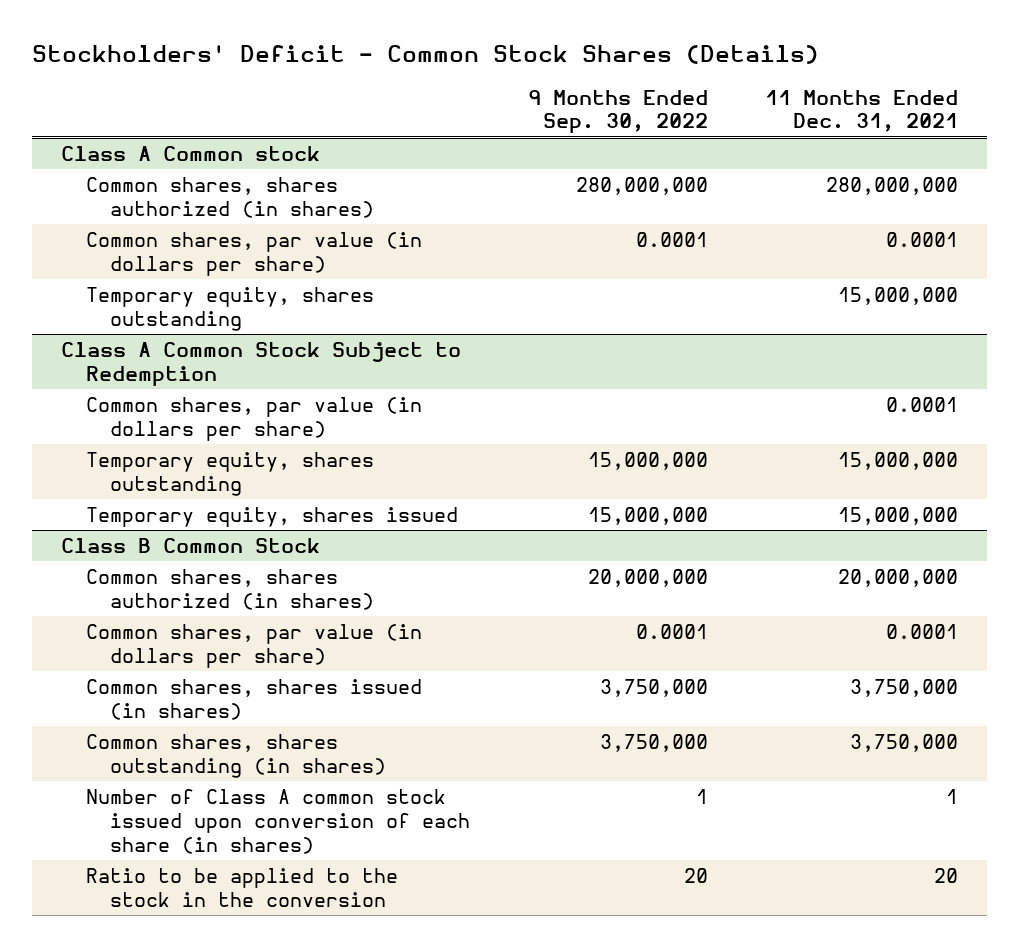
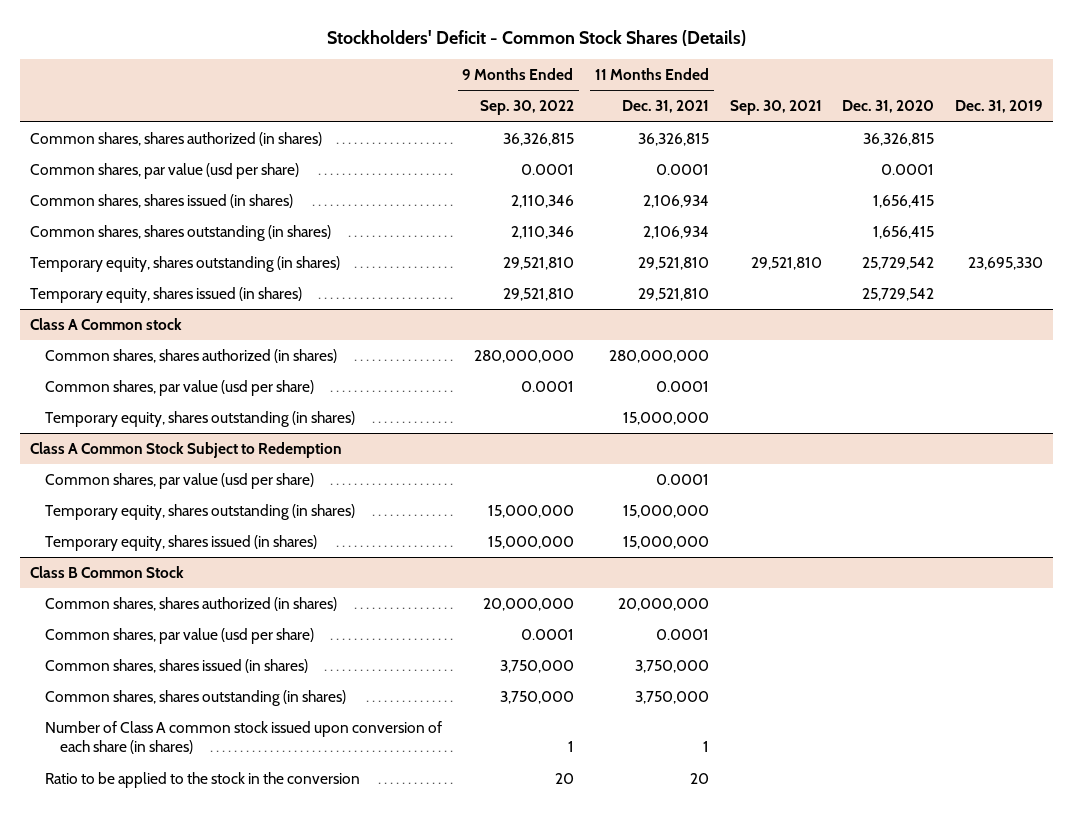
- | 9 Months Ended Sep. 30, 2022 | 11 Months Ended Dec. 31, 2021
+ | 9 Months Ended Sep. 30, 2022 | 11 Months Ended Dec. 31, 2021 | Sep. 30, 2021 | Dec. 31, 2020 | Dec. 31, 2019
+ Common shares, shares authorized (in shares) | 36,326,815 | 36,326,815 | | 36,326,815 |
+ Common shares, par value (usd per share) | 0.0001 | 0.0001 | | 0.0001 |
+ Common shares, shares issued (in shares) | 2,110,346 | 2,106,934 | | 1,656,415 |
+ Common shares, shares outstanding (in shares) | 2,110,346 | 2,106,934 | | 1,656,415 |
+ Temporary equity, shares outstanding (in shares) | 29,521,810 | 29,521,810 | 29,521,810 | 25,729,542 | 23,695,330
+ Temporary equity, shares issued (in shares) | 29,521,810 | 29,521,810 | | 25,729,542 |
@ Class A Common stock
- Common shares, par value (in dollars per share) | 0.0001 | 0.0001
- Temporary equity, shares outstanding | | 15,000,000
+ Common shares, par value (usd per share) | 0.0001 | 0.0001 | | |
+ Temporary equity, shares outstanding (in shares) | | 15,000,000 | | |
@ Class A Common Stock Subject to Redemption
- Common shares, par value (in dollars per share) | | 0.0001
- Temporary equity, shares outstanding | 15,000,000 | 15,000,000
- Temporary equity, shares issued | 15,000,000 | 15,000,000
+ Common shares, par value (usd per share) | | 0.0001 | | |
+ Temporary equity, shares outstanding (in shares) | 15,000,000 | 15,000,000 | | |
+ Temporary equity, shares issued (in shares) | 15,000,000 | 15,000,000 | | |
@ Class B Common Stock
- Common shares, par value (in dollars per share) | 0.0001 | 0.0001
+ Common shares, par value (usd per share) | 0.0001 | 0.0001 | | |

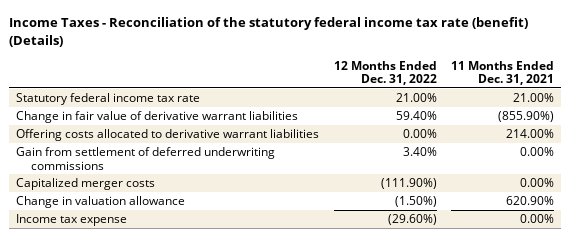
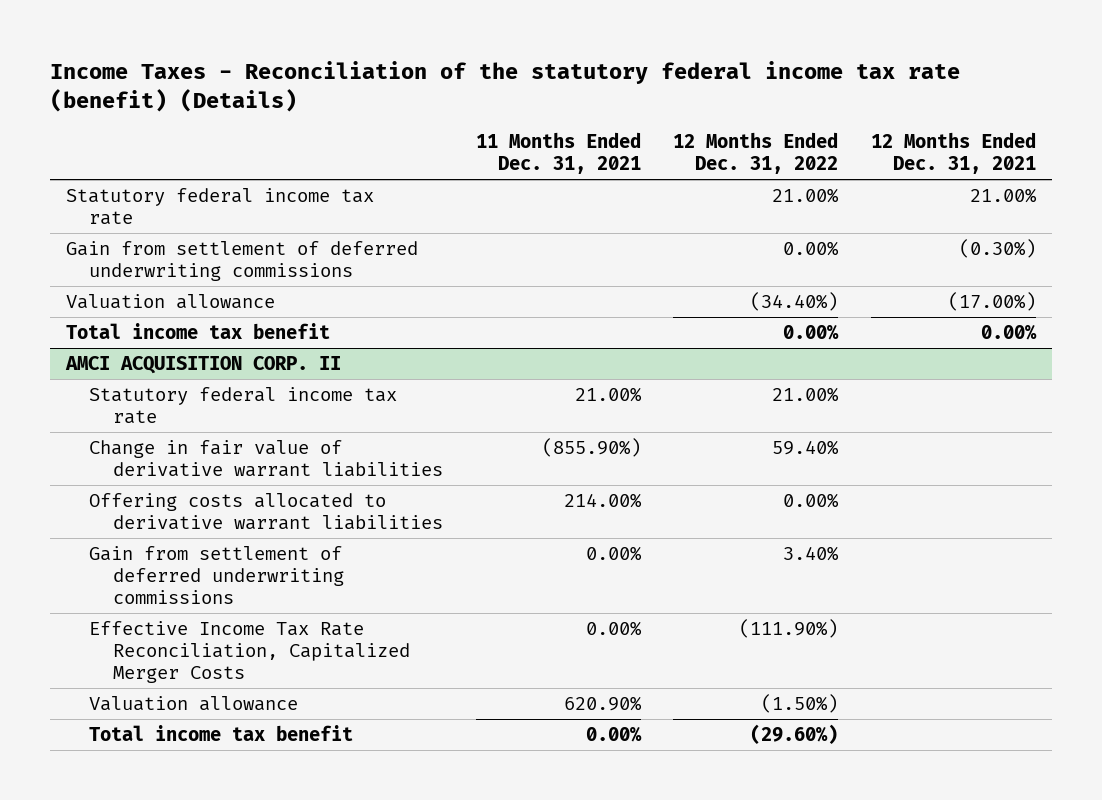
- | 12 Months Ended Dec. 31, 2022 | 11 Months Ended Dec. 31, 2021
+ | 11 Months Ended Dec. 31, 2021 | 12 Months Ended Dec. 31, 2022 | 12 Months Ended Dec. 31, 2021
+ Statutory federal income tax rate | | 21.00% | 21.00%
+ Gain from settlement of deferred underwriting commissions | | 0.00% | (0.30%)
+ Valuation allowance | | (34.40%) | (17.00%)
+ Total income tax benefit | | 0.00% | 0.00%
+ AMCI ACQUISITION CORP. II
- Capitalized merger costs | (111.90%) | 0.00%
- Change in valuation allowance | (1.50%) | 620.90%
- Income tax expense | (29.60%) | 0.00%
+ Effective Income Tax Rate Reconciliation, Capitalized Merger Costs | 0.00% | (111.90%) |
+ Valuation allowance | 620.90% | (1.50%) |
+ Total income tax benefit | 0.00% | (29.60%) |

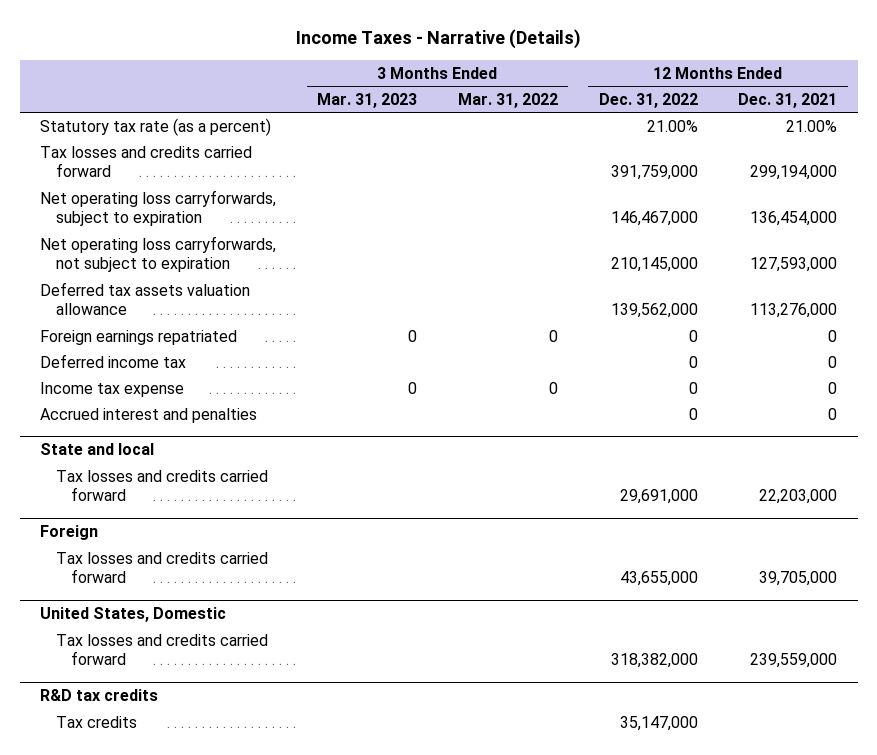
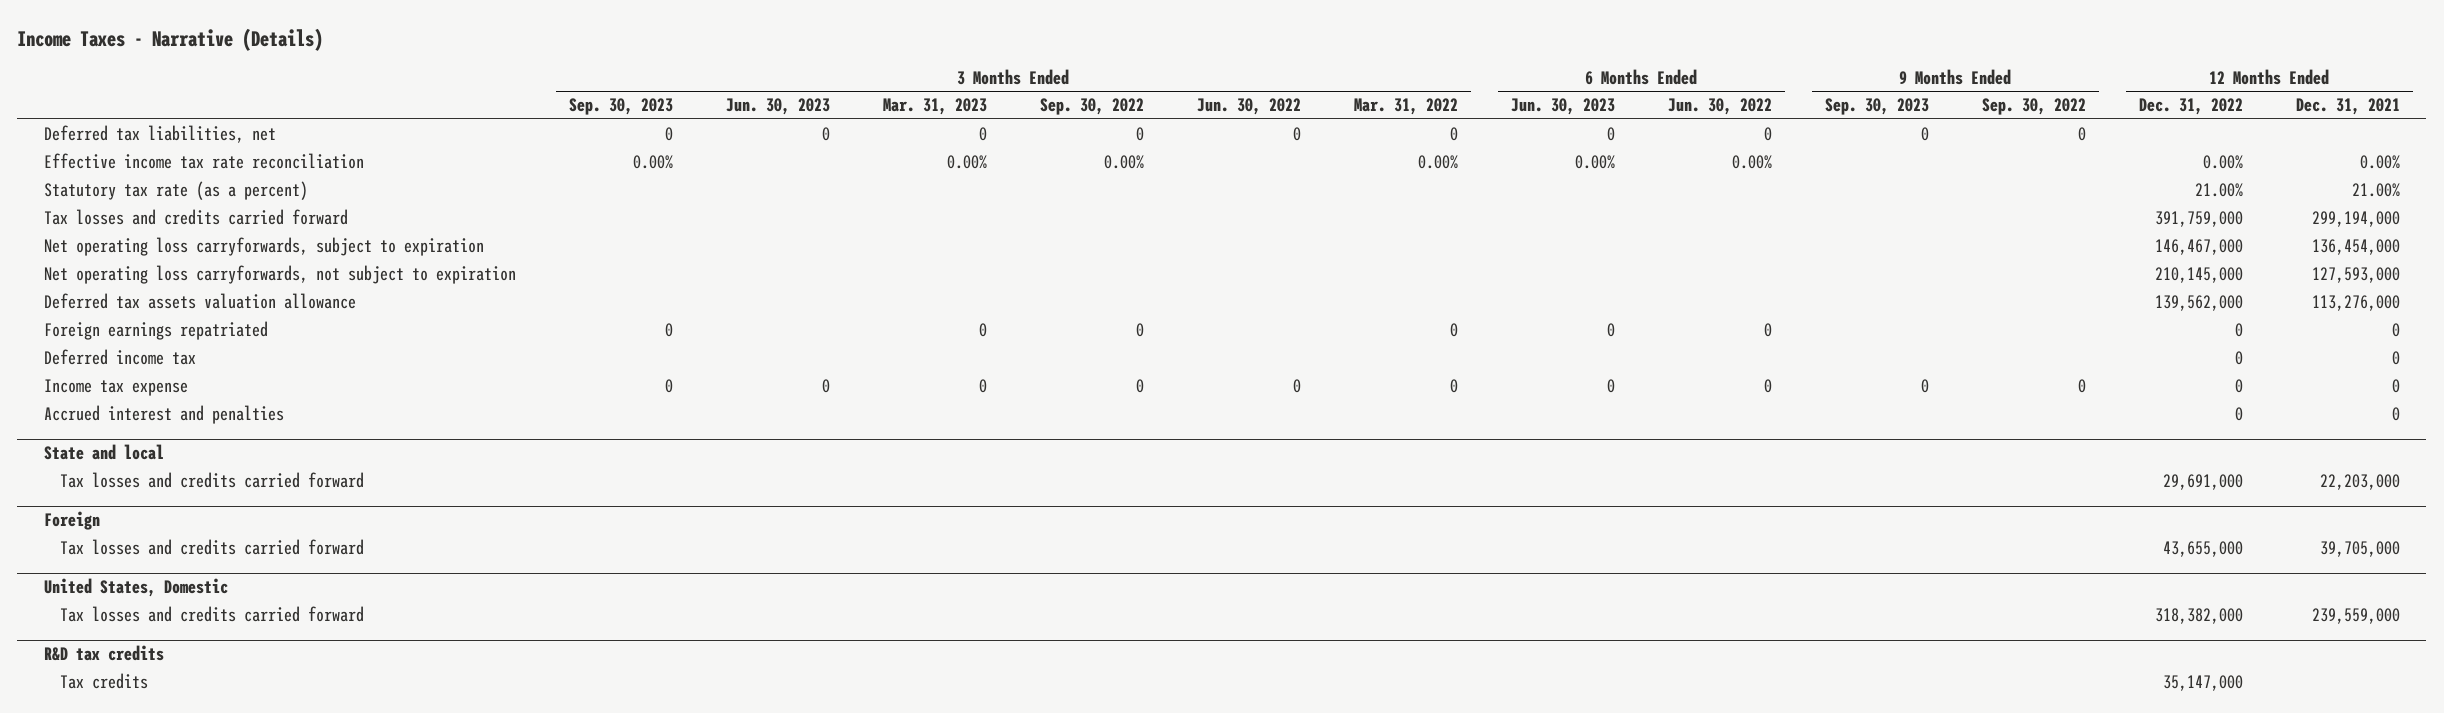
- | 3 Months Ended Mar. 31, 2023 | 3 Months Ended Mar. 31, 2022 | 12 Months Ended Dec. 31, 2022 | 12 Months Ended Dec. 31, 2021
+ | 3 Months Ended Sep. 30, 2023 | 3 Months Ended Jun. 30, 2023 | 3 Months Ended Mar. 31, 2023 | 3 Months Ended Sep. 30, 2022 | 3 Months Ended Jun. 30, 2022 | 3 Months Ended Mar. 31, 2022 | 6 Months Ended Jun. 30, 2023 | 6 Months Ended Jun. 30, 2022 | 9 Months Ended Sep. 30, 2023 | 9 Months Ended Sep. 30, 2022 | 12 Months Ended Dec. 31, 2022 | 12 Months Ended Dec. 31, 2021
+ Deferred tax liabilities, net | 0 | 0 | 0 | 0 | 0 | 0 | 0 | 0 | 0 | 0 | |
+ Effective income tax rate reconciliation | 0.00% | | 0.00% | 0.00% | | 0.00% | 0.00% | 0.00% | | | 0.00% | 0.00%

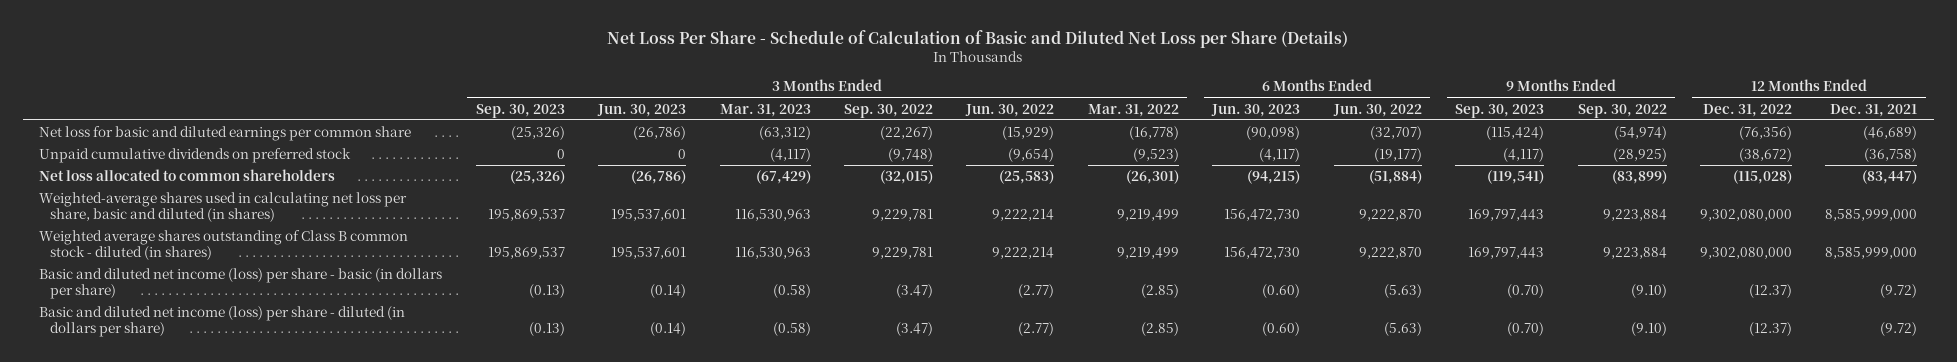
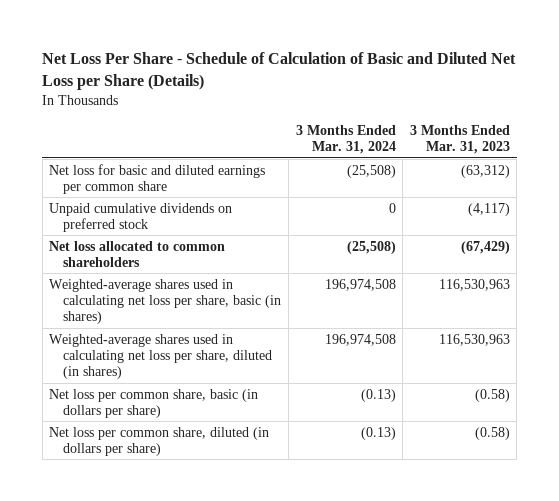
- | 3 Months Ended Sep. 30, 2023 | 3 Months Ended Jun. 30, 2023 | 3 Months Ended Mar. 31, 2023 | 3 Months Ended Sep. 30, 2022 | 3 Months Ended Jun. 30, 2022 | 3 Months Ended Mar. 31, 2022 | 6 Months Ended Jun. 30, 2023 | 6 Months Ended Jun. 30, 2022 | 9 Months Ended Sep. 30, 2023 | 9 Months Ended Sep. 30, 2022 | 12 Months Ended Dec. 31, 2022 | 12 Months Ended Dec. 31, 2021
+ | 3 Months Ended Mar. 31, 2024 | 3 Months Ended Mar. 31, 2023
- Weighted-average shares used in calculating net loss per share, basic and diluted (in shares) | 195,869,537 | 195,537,601 | 116,530,963 | 9,229,781 | 9,222,214 | 9,219,499 | 156,472,730 | 9,222,870 | 169,797,443 | 9,223,884 | 9,302,080,000 | 8,585,999,000
- Weighted average shares outstanding of Class B common stock - diluted (in shares) | 195,869,537 | 195,537,601 | 116,530,963 | 9,229,781 | 9,222,214 | 9,219,499 | 156,472,730 | 9,222,870 | 169,797,443 | 9,223,884 | 9,302,080,000 | 8,585,999,000
- Basic and diluted net income (loss) per share - basic (in dollars per share) | (0.13) | (0.14) | (0.58) | (3.47) | (2.77) | (2.85) | (0.60) | (5.63) | (0.70) | (9.10) | (12.37) | (9.72)
- Basic and diluted net income (loss) per share - diluted (in dollars per share) | (0.13) | (0.14) | (0.58) | (3.47) | (2.77) | (2.85) | (0.60) | (5.63) | (0.70) | (9.10) | (12.37) | (9.72)
+ Weighted-average shares used in calculating net loss per share, basic (in shares) | 196,974,508 | 116,530,963
+ Weighted-average shares used in calculating net loss per share, diluted (in shares) | 196,974,508 | 116,530,963
+ Net loss per common share, basic (in dollars per share) | (0.13) | (0.58)
+ Net loss per common share, diluted (in dollars per share) | (0.13) | (0.58)

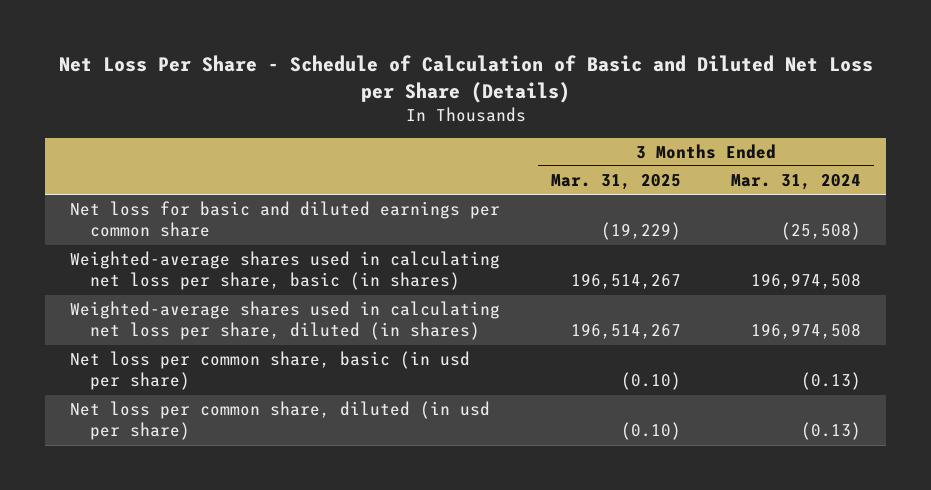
- | 3 Months Ended Mar. 31, 2024 | 3 Months Ended Mar. 31, 2023
+ | 3 Months Ended Mar. 31, 2025 | 3 Months Ended Mar. 31, 2024
- Unpaid cumulative dividends on preferred stock | 0 | (4,117)
- Net loss allocated to common shareholders | (25,508) | (67,429)
- Net loss per common share, basic (in dollars per share) | (0.13) | (0.58)
- Net loss per common share, diluted (in dollars per share) | (0.13) | (0.58)
+ Net loss per common share, basic (in usd per share) | (0.10) | (0.13)
+ Net loss per common share, diluted (in usd per share) | (0.10) | (0.13)

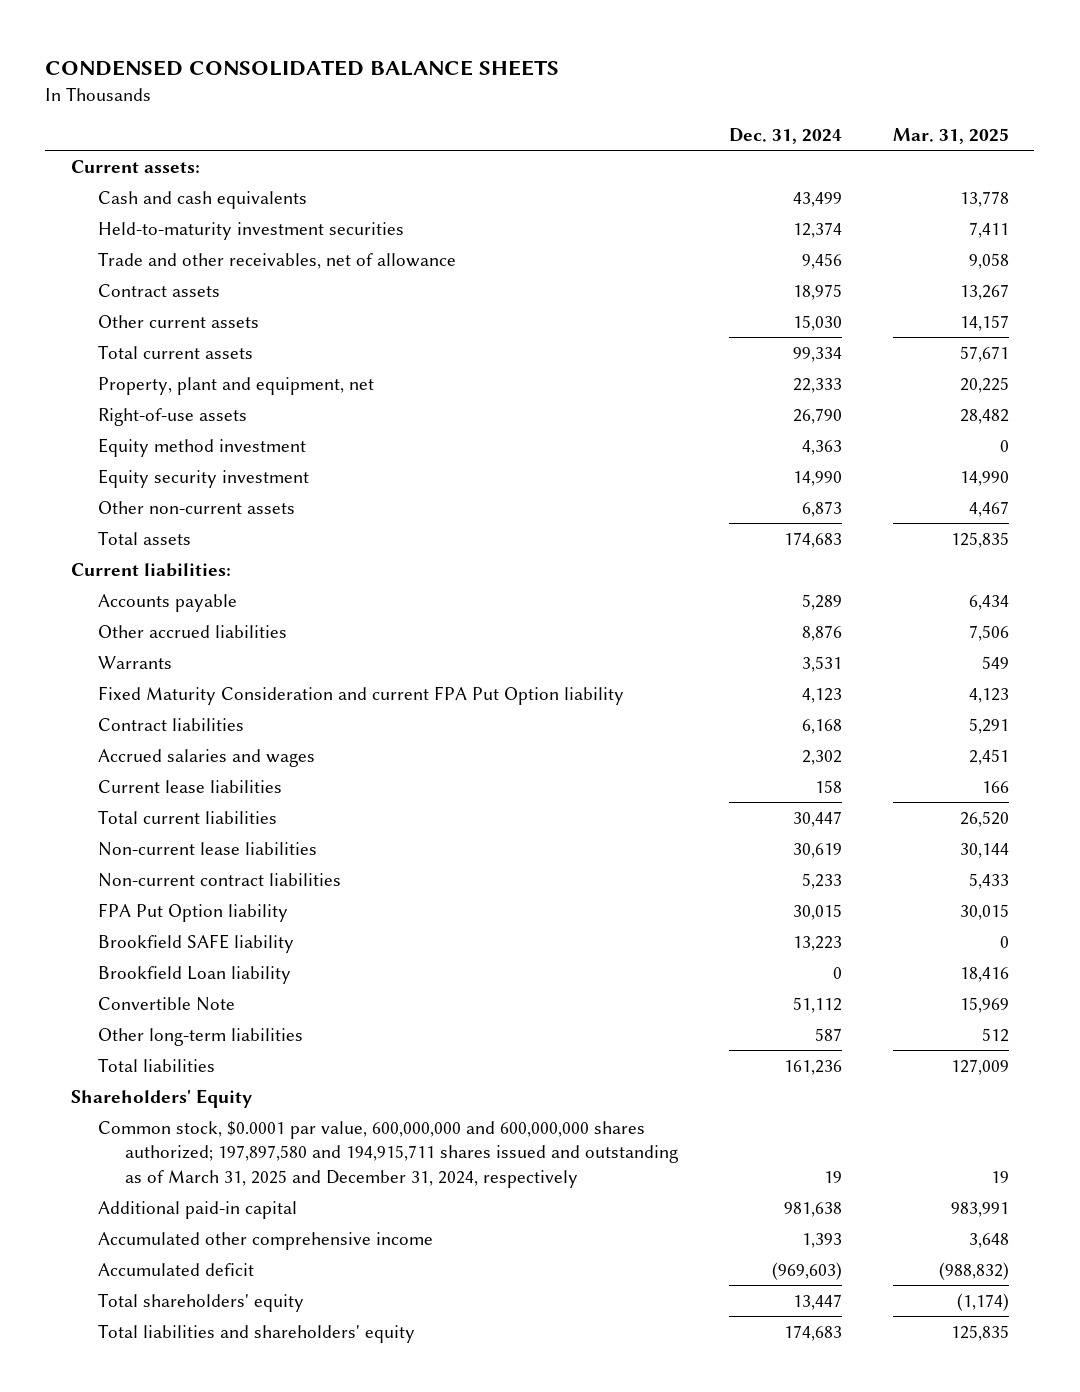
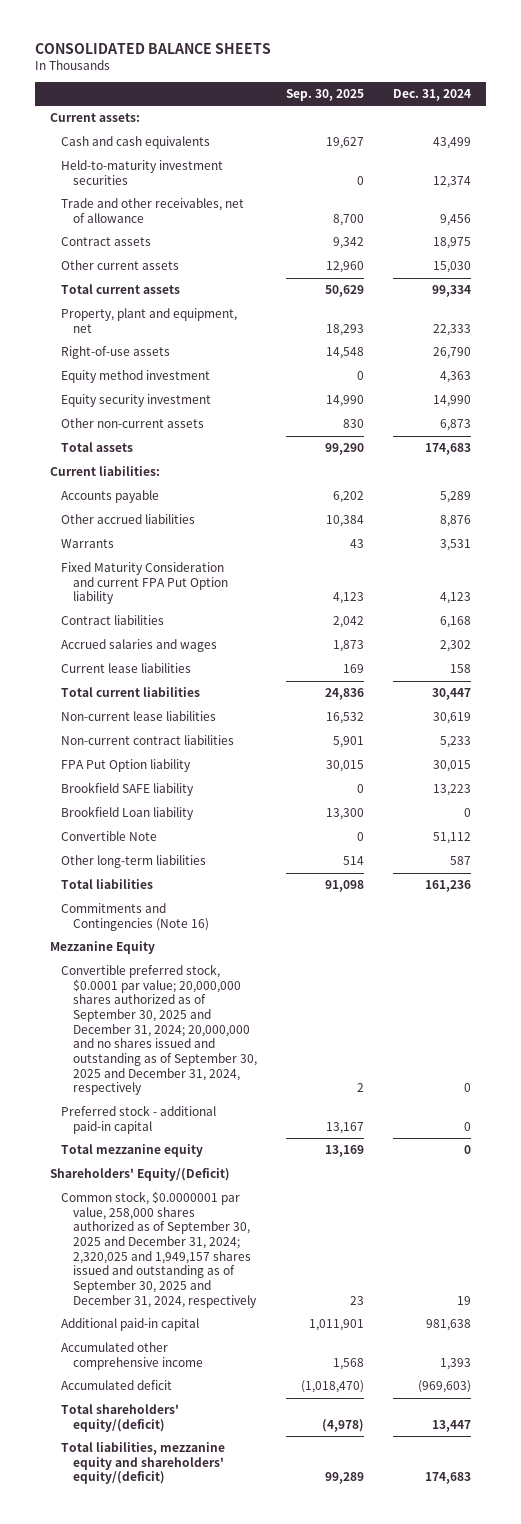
- CONDENSED CONSOLIDATED BALANCE SHEETS
+ CONSOLIDATED BALANCE SHEETS
- | Dec. 31, 2024 | Mar. 31, 2025
+ | Sep. 30, 2025 | Dec. 31, 2024
- Shareholders' Equity
- Common stock, $0.0001 par value, 600,000,000 and 600,000,000 shares authorized; 197,897,580 and 194,915,711 shares issued and outstanding as of March 31, 2025 and December 31, 2024, respectively | 19 | 19
+ Commitments and Contingencies (Note 16)
+ Mezzanine Equity
+ Convertible preferred stock, $0.0001 par value; 20,000,000 shares authorized as of September 30, 2025 and December 31, 2024; 20,000,000 and no shares issued and outstanding as of September 30, 2025 and December 31, 2024, respectively | 2 | 0
+ Preferred stock - additional paid-in capital | 13,167 | 0
+ Total mezzanine equity | 13,169 | 0
+ Shareholders' Equity/(Deficit)
+ Common stock, $0.0000001 par value, 258,000 shares authorized as of September 30, 2025 and December 31, 2024; 2,320,025 and 1,949,157 shares issued and outstanding as of September 30, 2025 and December 31, 2024, respectively | 23 | 19
- Total shareholders' equity | 13,447 | (1,174)
- Total liabilities and shareholders' equity | 174,683 | 125,835
+ Total shareholders' equity/(deficit) | (4,978) | 13,447
+ Total liabilities, mezzanine equity and shareholders' equity/(deficit) | 99,289 | 174,683

